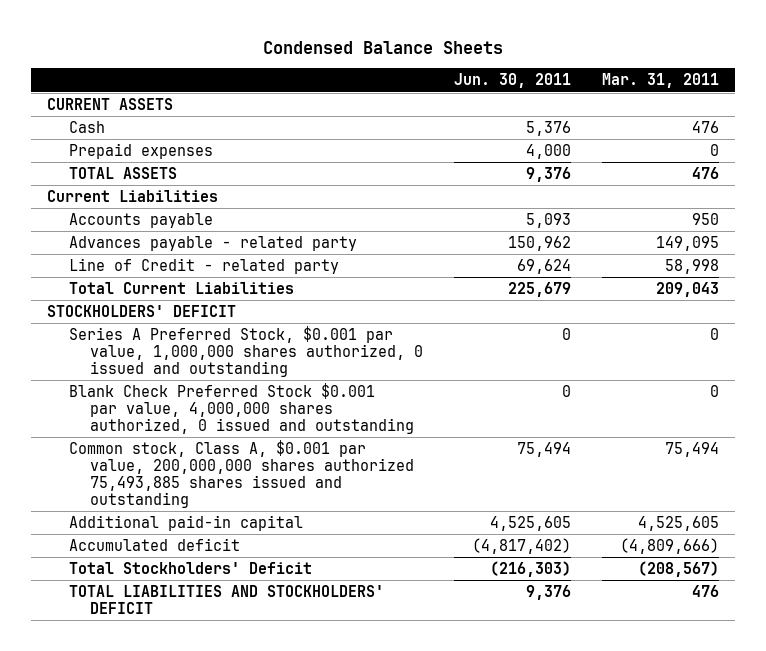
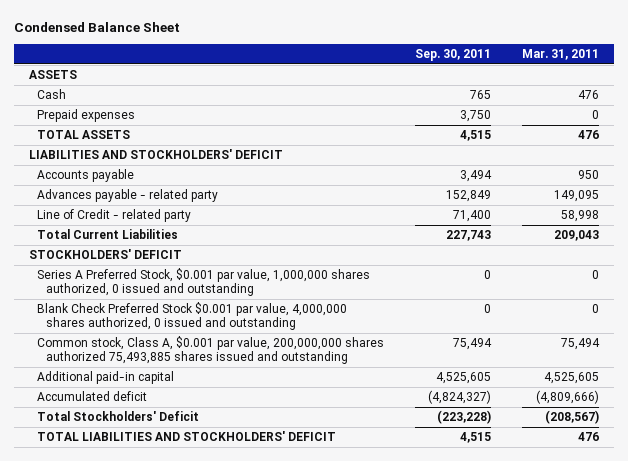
- Condensed Balance Sheets
+ Condensed Balance Sheet
- | Jun. 30, 2011 | Mar. 31, 2011
+ | Sep. 30, 2011 | Mar. 31, 2011
- CURRENT ASSETS
+ ASSETS
- Current Liabilities
+ LIABILITIES AND STOCKHOLDERS' DEFICIT

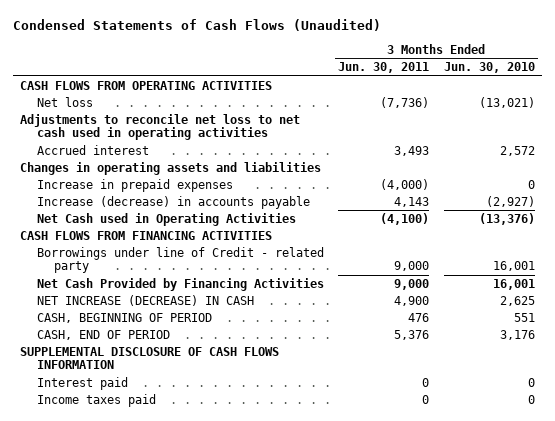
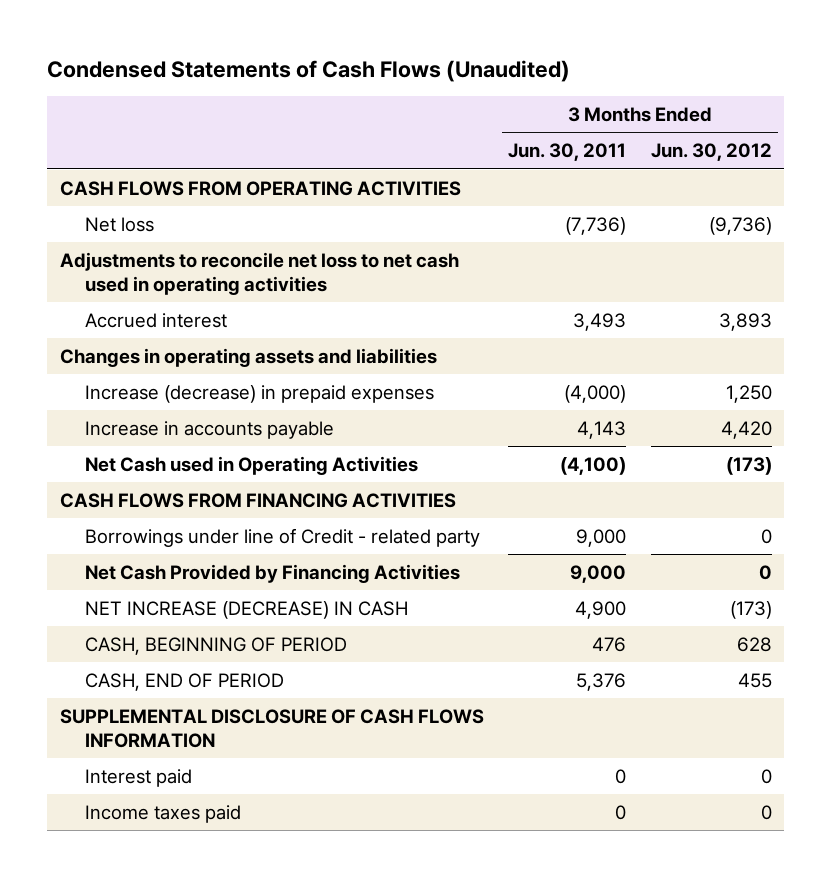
- | 3 Months Ended Jun. 30, 2011 | 3 Months Ended Jun. 30, 2010
+ | 3 Months Ended Jun. 30, 2011 | 3 Months Ended Jun. 30, 2012
- Increase in prepaid expenses | (4,000) | 0
- Increase (decrease) in accounts payable | 4,143 | (2,927)
+ Increase (decrease) in prepaid expenses | (4,000) | 1,250
+ Increase in accounts payable | 4,143 | 4,420

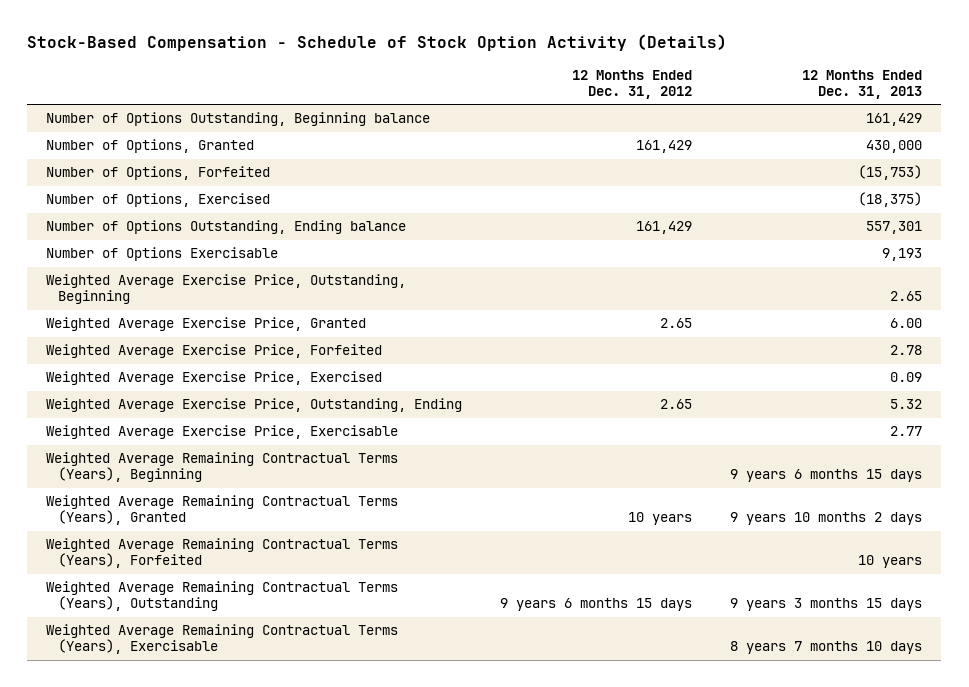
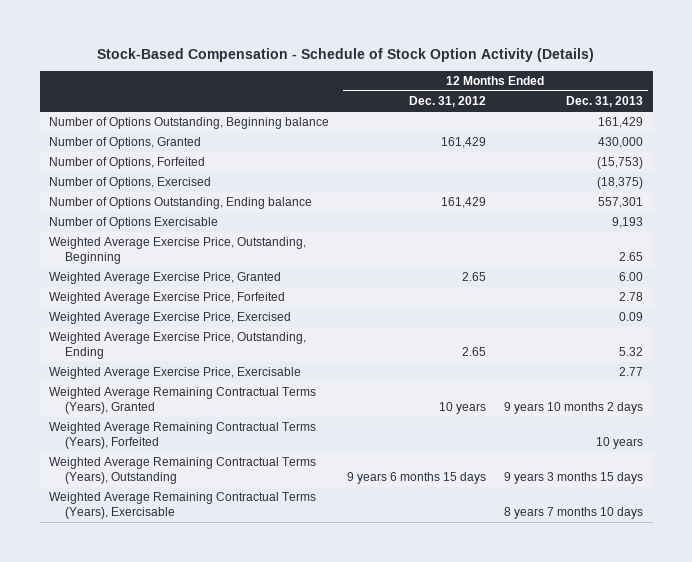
- Weighted Average Remaining Contractual Terms (Years), Beginning | | 9 years 6 months 15 days

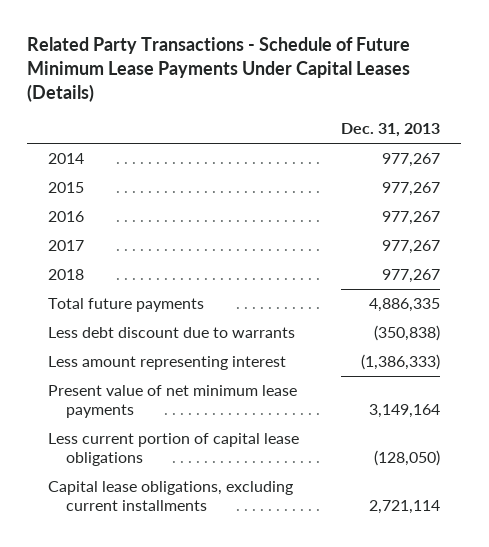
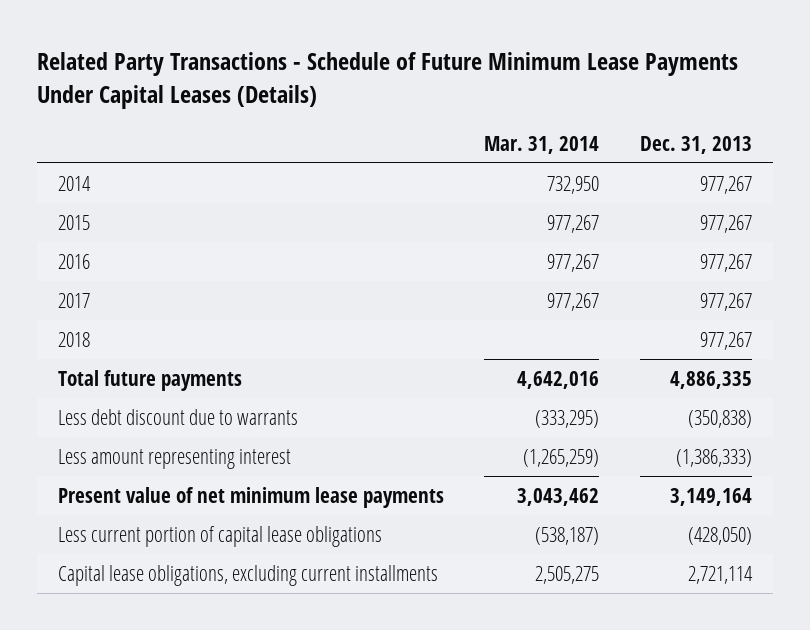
- | Dec. 31, 2013
+ | Mar. 31, 2014 | Dec. 31, 2013
- Less current portion of capital lease obligations | (128,050)
+ Less current portion of capital lease obligations | (538,187) | (428,050)

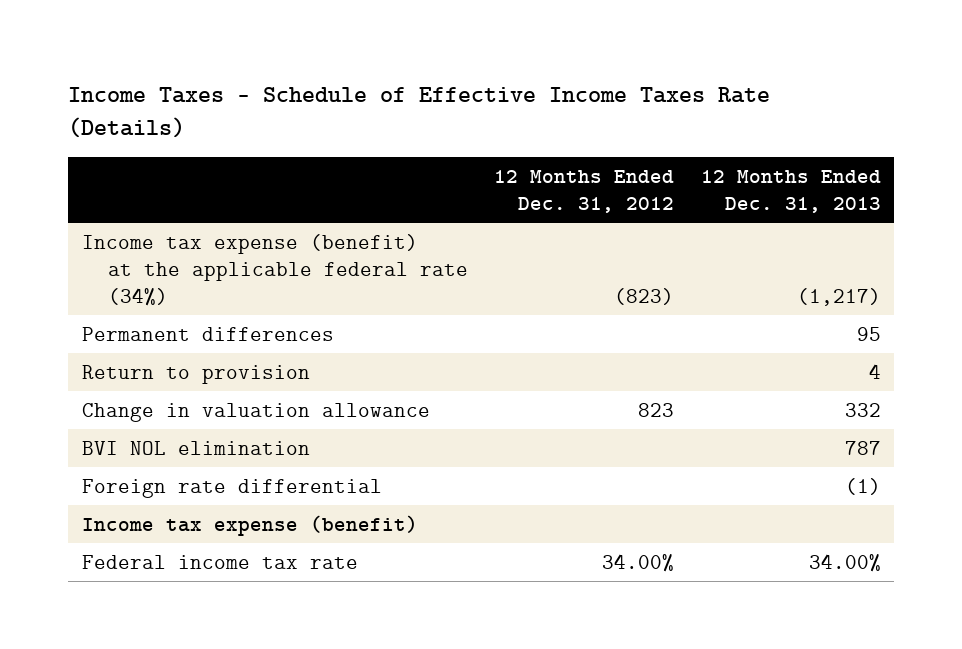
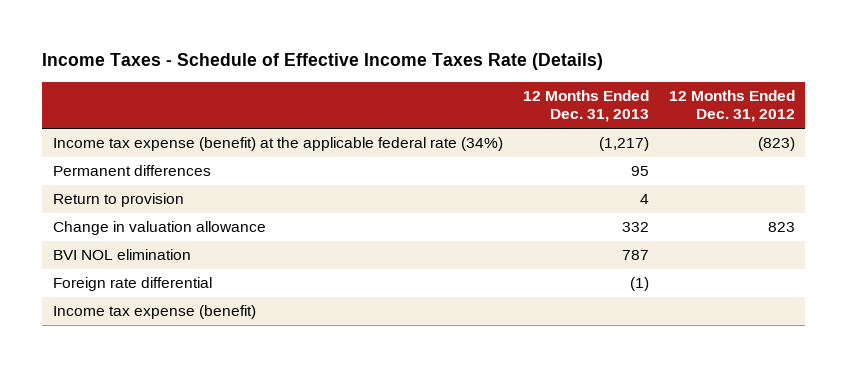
- | 12 Months Ended Dec. 31, 2012 | 12 Months Ended Dec. 31, 2013
+ | 12 Months Ended Dec. 31, 2013 | 12 Months Ended Dec. 31, 2012
- Federal income tax rate | 34.00% | 34.00%

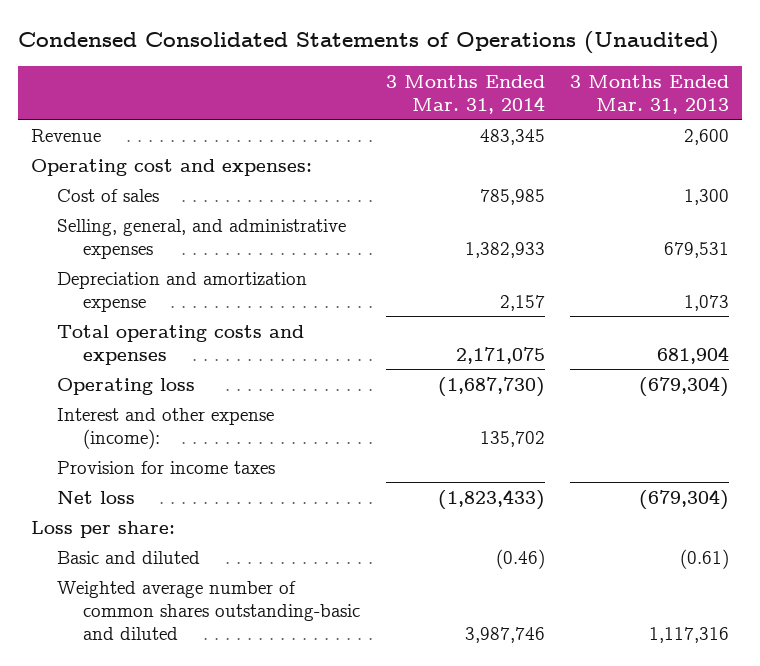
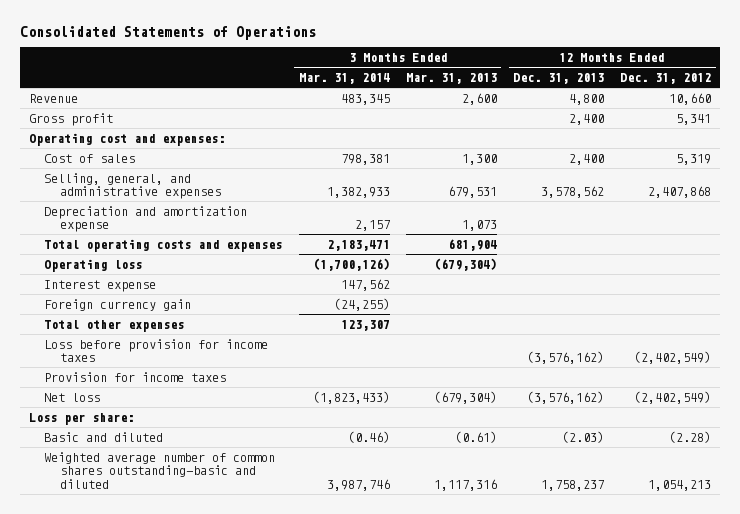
- Condensed Consolidated Statements of Operations (Unaudited)
+ Consolidated Statements of Operations
- | 3 Months Ended Mar. 31, 2014 | 3 Months Ended Mar. 31, 2013
+ | 3 Months Ended Mar. 31, 2014 | 3 Months Ended Mar. 31, 2013 | 12 Months Ended Dec. 31, 2013 | 12 Months Ended Dec. 31, 2012
+ Gross profit | | | 2,400 | 5,341
- Cost of sales | 785,985 | 1,300
+ Cost of sales | 798,381 | 1,300 | 2,400 | 5,319
- Total operating costs and expenses | 2,171,075 | 681,904
- Operating loss | (1,687,730) | (679,304)
- Interest and other expense (income): | 135,702 |
+ Total operating costs and expenses | 2,183,471 | 681,904 | |
+ Operating loss | (1,700,126) | (679,304) | |
+ Interest expense | 147,562 | | |
+ Foreign currency gain | (24,255) | | |
+ Total other expenses | 123,307 | | |
+ Loss before provision for income taxes | | | (3,576,162) | (2,402,549)

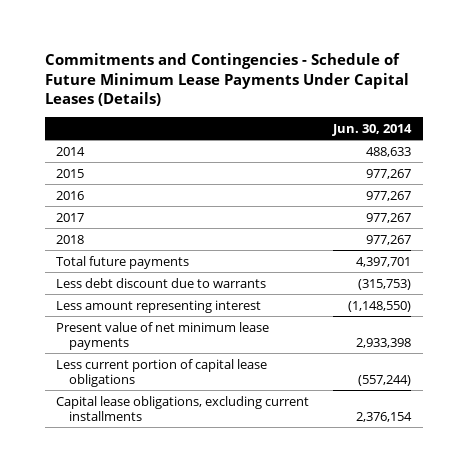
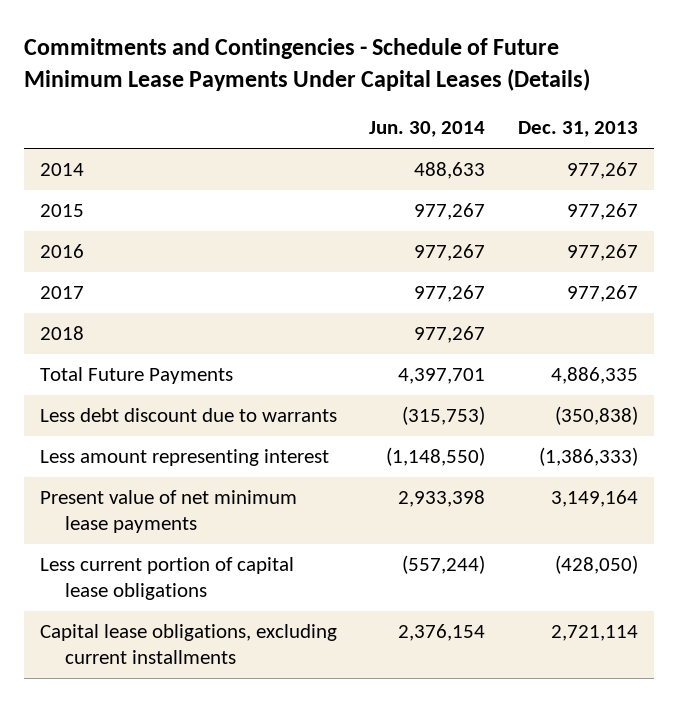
- | Jun. 30, 2014
+ | Jun. 30, 2014 | Dec. 31, 2013
- Total future payments | 4,397,701
+ Total Future Payments | 4,397,701 | 4,886,335

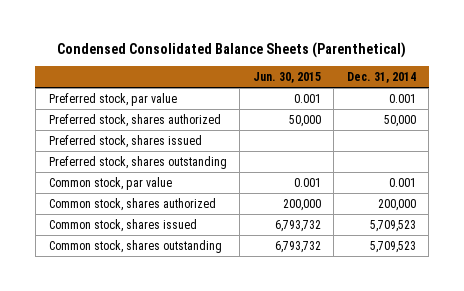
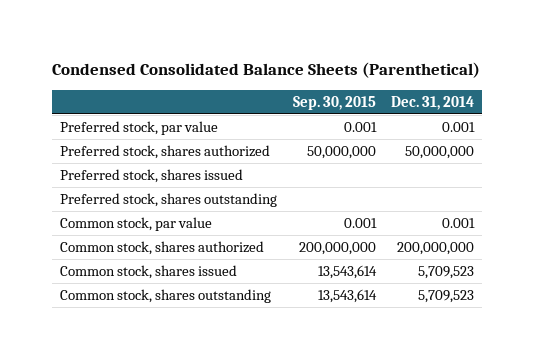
- | Jun. 30, 2015 | Dec. 31, 2014
+ | Sep. 30, 2015 | Dec. 31, 2014
- Preferred stock, shares authorized | 50,000 | 50,000
+ Preferred stock, shares authorized | 50,000,000 | 50,000,000
- Common stock, shares authorized | 200,000 | 200,000
+ Common stock, shares authorized | 200,000,000 | 200,000,000

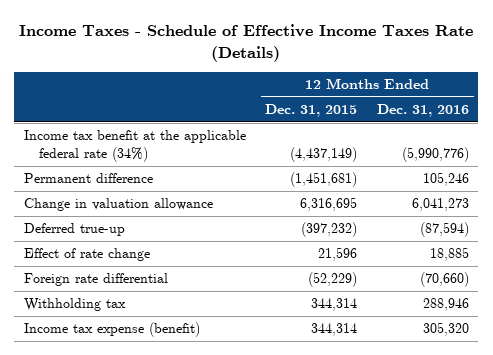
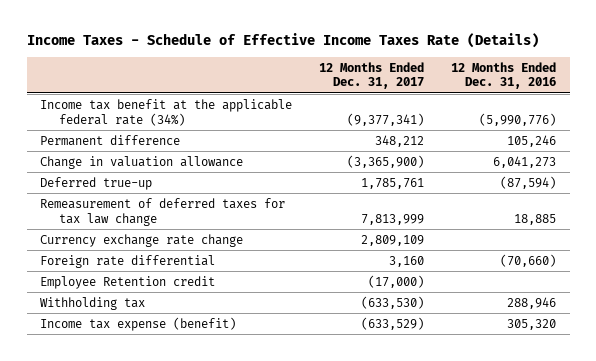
- | 12 Months Ended Dec. 31, 2015 | 12 Months Ended Dec. 31, 2016
+ | 12 Months Ended Dec. 31, 2017 | 12 Months Ended Dec. 31, 2016
- Effect of rate change | 21,596 | 18,885
+ Remeasurement of deferred taxes for tax law change | 7,813,999 | 18,885
+ Currency exchange rate change | 2,809,109 |
+ Employee Retention credit | (17,000) |

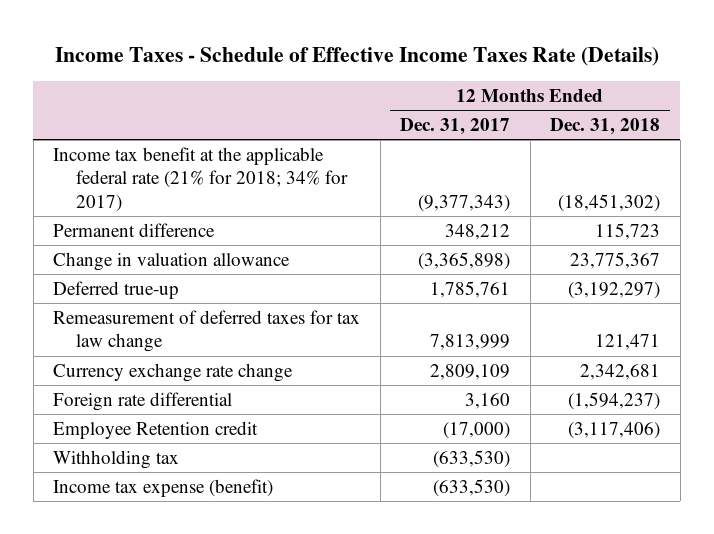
- | 12 Months Ended Dec. 31, 2017 | 12 Months Ended Dec. 31, 2016
+ | 12 Months Ended Dec. 31, 2017 | 12 Months Ended Dec. 31, 2018
- Income tax benefit at the applicable federal rate (34%) | (9,377,341) | (5,990,776)
+ Income tax benefit at the applicable federal rate (21% for 2018; 34% for 2017) | (9,377,343) | (18,451,302)
- Change in valuation allowance | (3,365,900) | 6,041,273
+ Change in valuation allowance | (3,365,898) | 23,775,367
- Income tax expense (benefit) | (633,529) | 305,320
+ Income tax expense (benefit) | (633,530) |

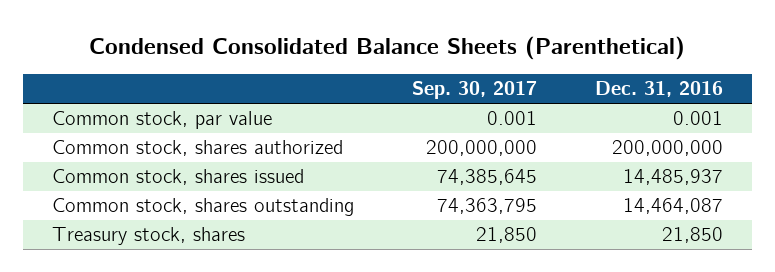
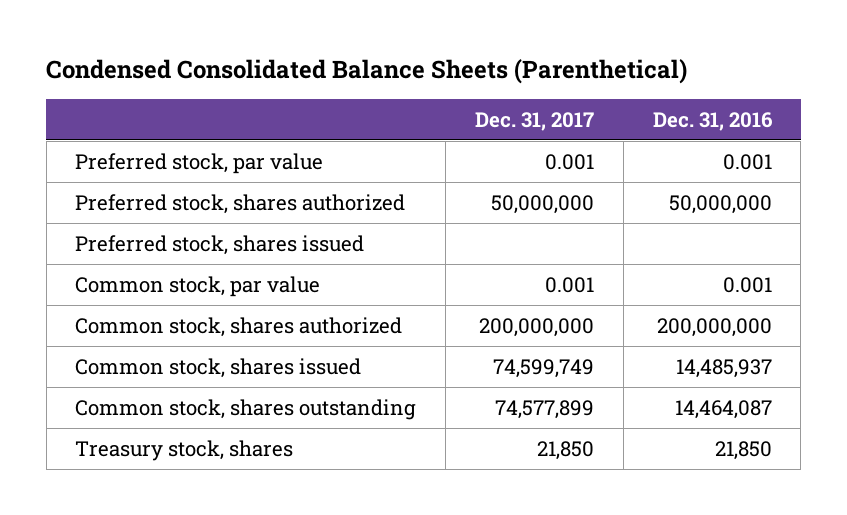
- | Sep. 30, 2017 | Dec. 31, 2016
+ | Dec. 31, 2017 | Dec. 31, 2016
+ Preferred stock, par value | 0.001 | 0.001
+ Preferred stock, shares authorized | 50,000,000 | 50,000,000
+ Preferred stock, shares issued

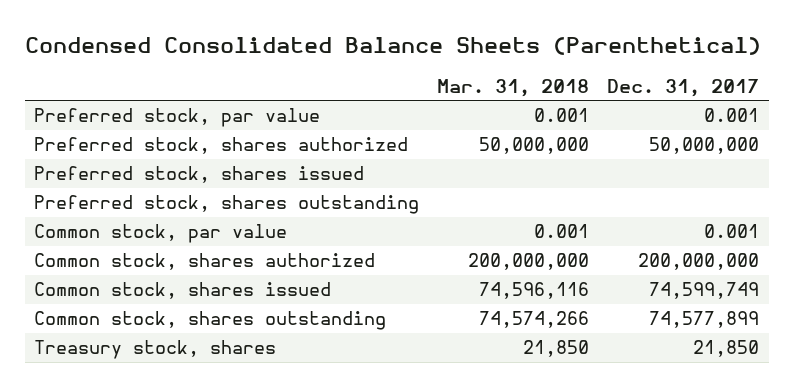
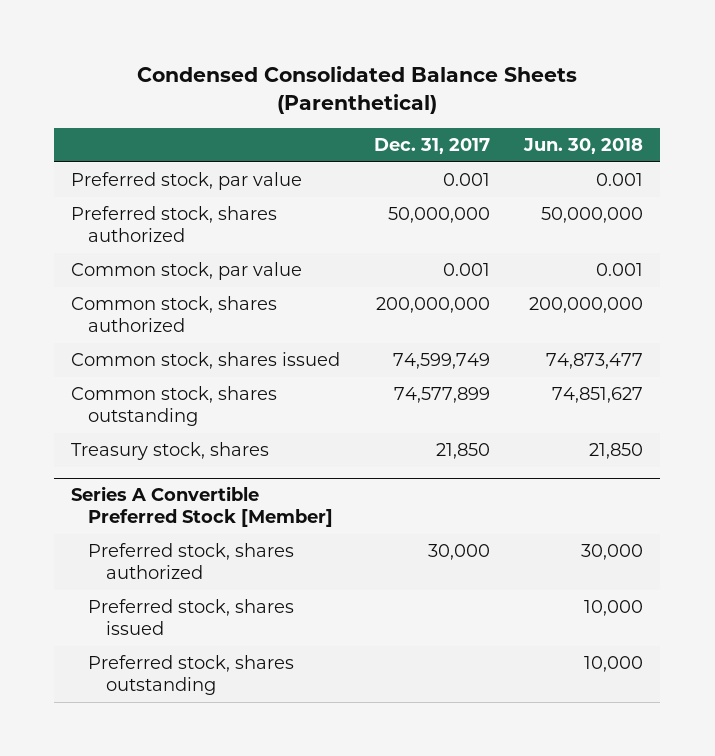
- | Mar. 31, 2018 | Dec. 31, 2017
+ | Dec. 31, 2017 | Jun. 30, 2018
- Preferred stock, shares issued
- Preferred stock, shares outstanding
+ Series A Convertible Preferred Stock [Member]
+ Preferred stock, shares authorized | 30,000 | 30,000
+ Preferred stock, shares issued | | 10,000
+ Preferred stock, shares outstanding | | 10,000

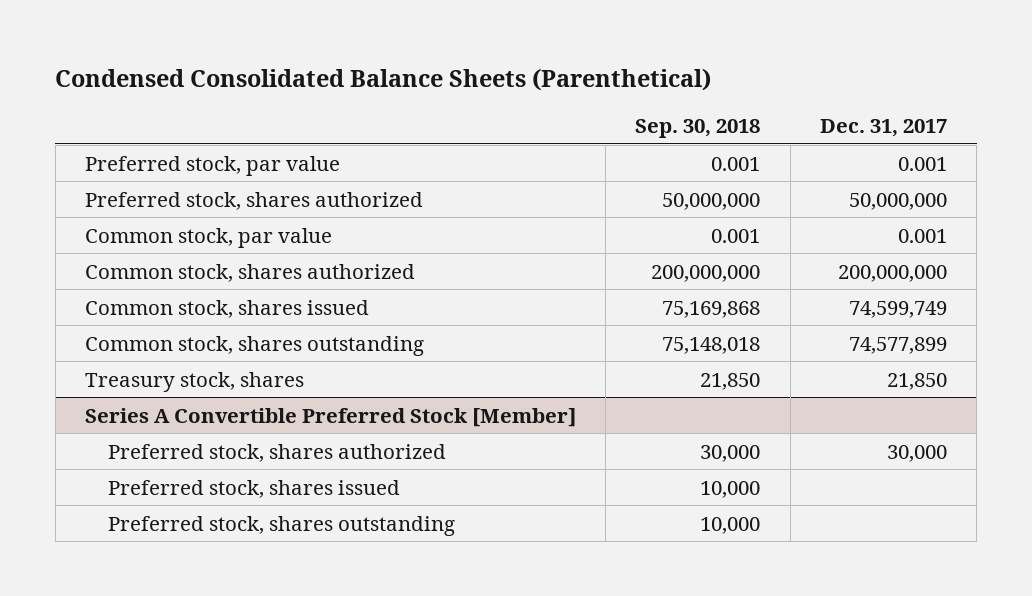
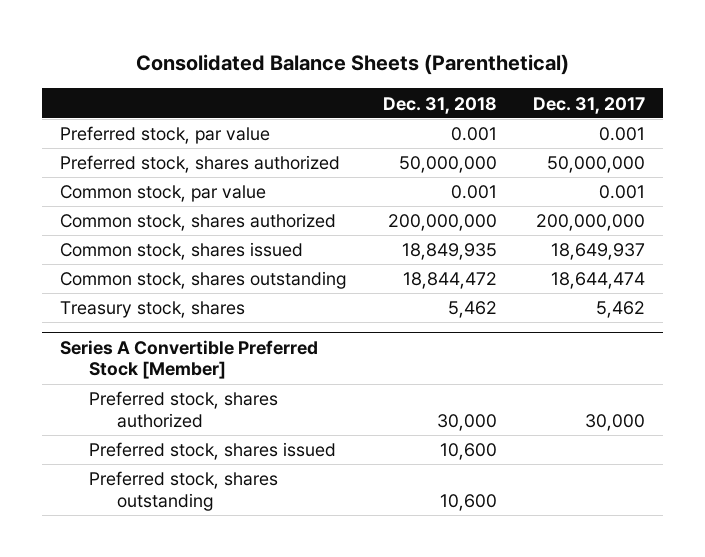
- Condensed Consolidated Balance Sheets (Parenthetical)
+ Consolidated Balance Sheets (Parenthetical)
- | Sep. 30, 2018 | Dec. 31, 2017
+ | Dec. 31, 2018 | Dec. 31, 2017
- Common stock, shares issued | 75,169,868 | 74,599,749
- Common stock, shares outstanding | 75,148,018 | 74,577,899
- Treasury stock, shares | 21,850 | 21,850
+ Common stock, shares issued | 18,849,935 | 18,649,937
+ Common stock, shares outstanding | 18,844,472 | 18,644,474
+ Treasury stock, shares | 5,462 | 5,462

